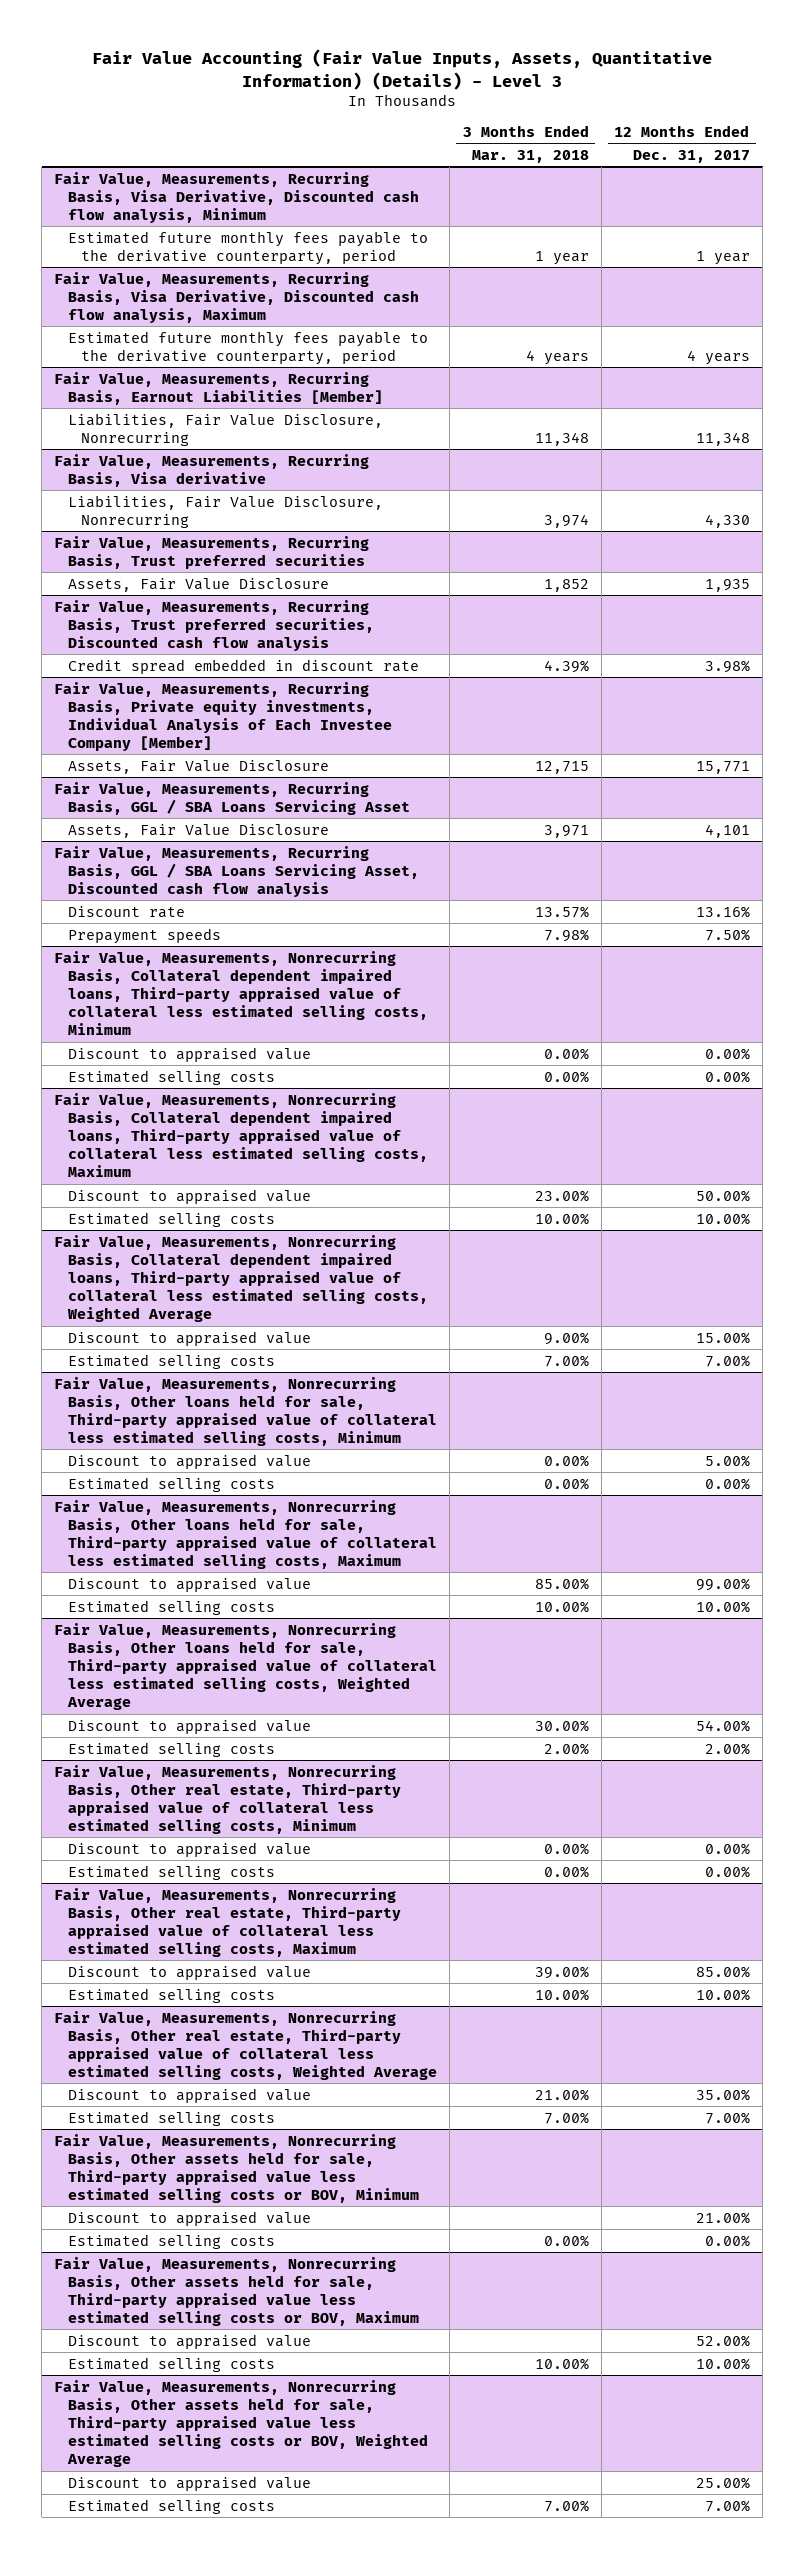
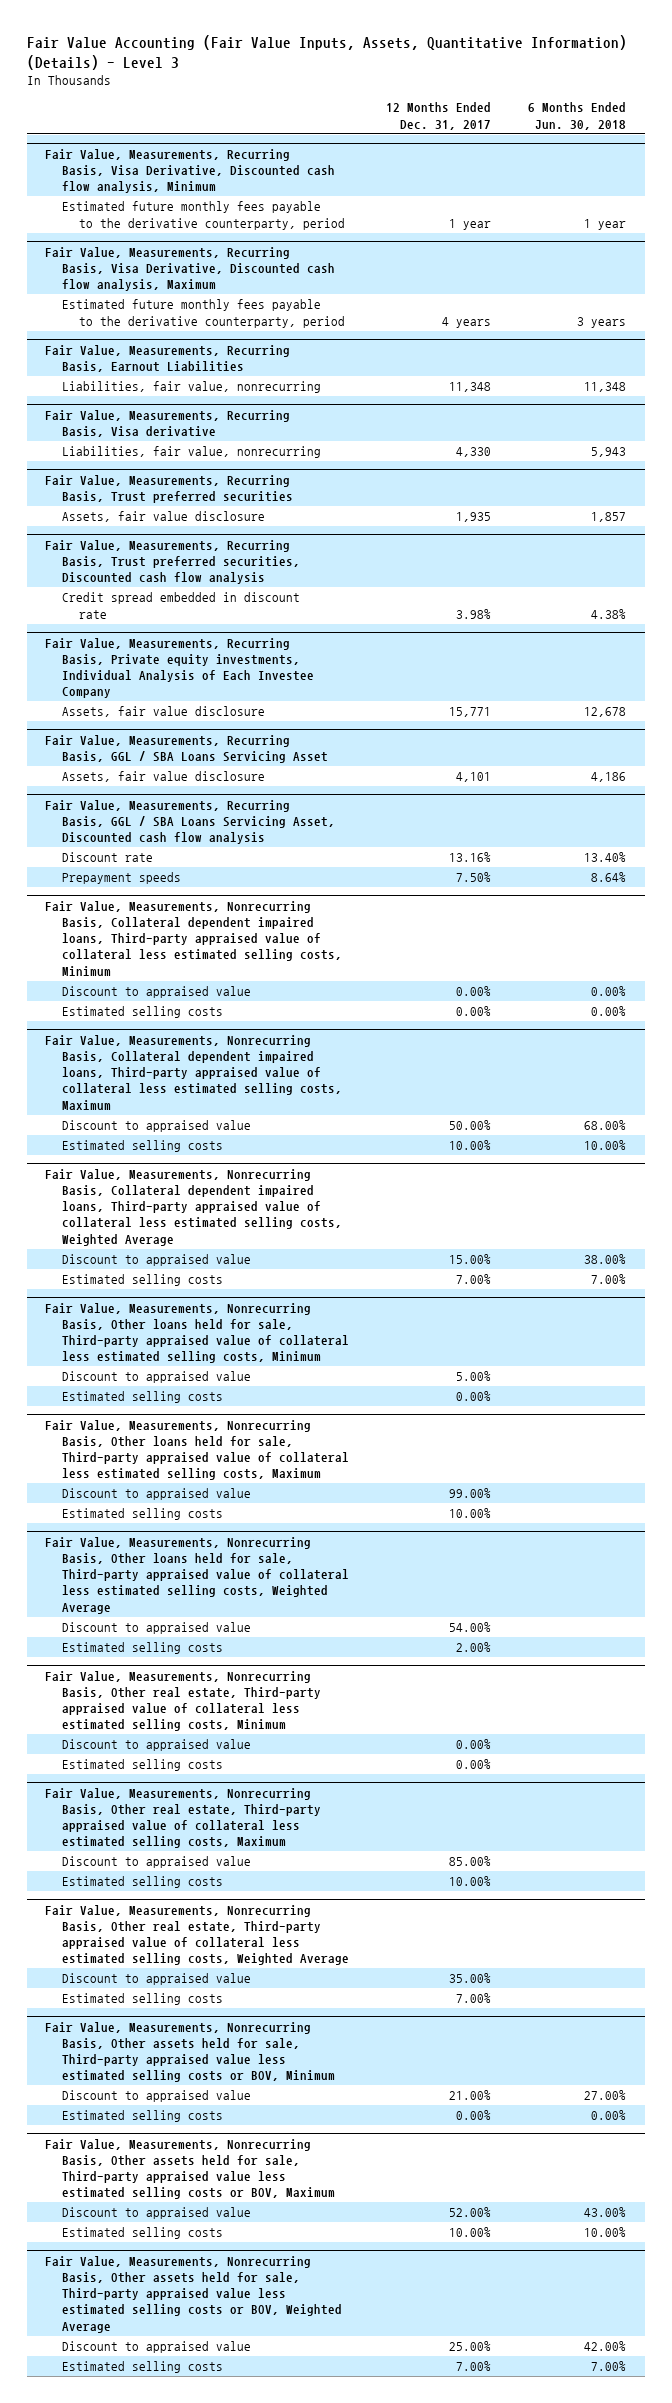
- | 3 Months Ended Mar. 31, 2018 | 12 Months Ended Dec. 31, 2017
+ | 12 Months Ended Dec. 31, 2017 | 6 Months Ended Jun. 30, 2018
- Fair Value, Measurements, Recurring Basis, Earnout Liabilities [Member]
- Liabilities, Fair Value Disclosure, Nonrecurring | 11,348 | 11,348
+ Fair Value, Measurements, Recurring Basis, Earnout Liabilities
+ Liabilities, fair value, nonrecurring | 11,348 | 11,348
@ Fair Value, Measurements, Recurring Basis, Visa derivative
- Liabilities, Fair Value Disclosure, Nonrecurring | 3,974 | 4,330
+ Liabilities, fair value, nonrecurring | 4,330 | 5,943
@ Fair Value, Measurements, Recurring Basis, Trust preferred securities
- Assets, Fair Value Disclosure | 1,852 | 1,935
+ Assets, fair value disclosure | 1,935 | 1,857
- Fair Value, Measurements, Recurring Basis, Private equity investments, Individual Analysis of Each Investee Company [Member]
- Assets, Fair Value Disclosure | 12,715 | 15,771
+ Fair Value, Measurements, Recurring Basis, Private equity investments, Individual Analysis of Each Investee Company
+ Assets, fair value disclosure | 15,771 | 12,678
@ Fair Value, Measurements, Recurring Basis, GGL / SBA Loans Servicing Asset
- Assets, Fair Value Disclosure | 3,971 | 4,101
+ Assets, fair value disclosure | 4,101 | 4,186

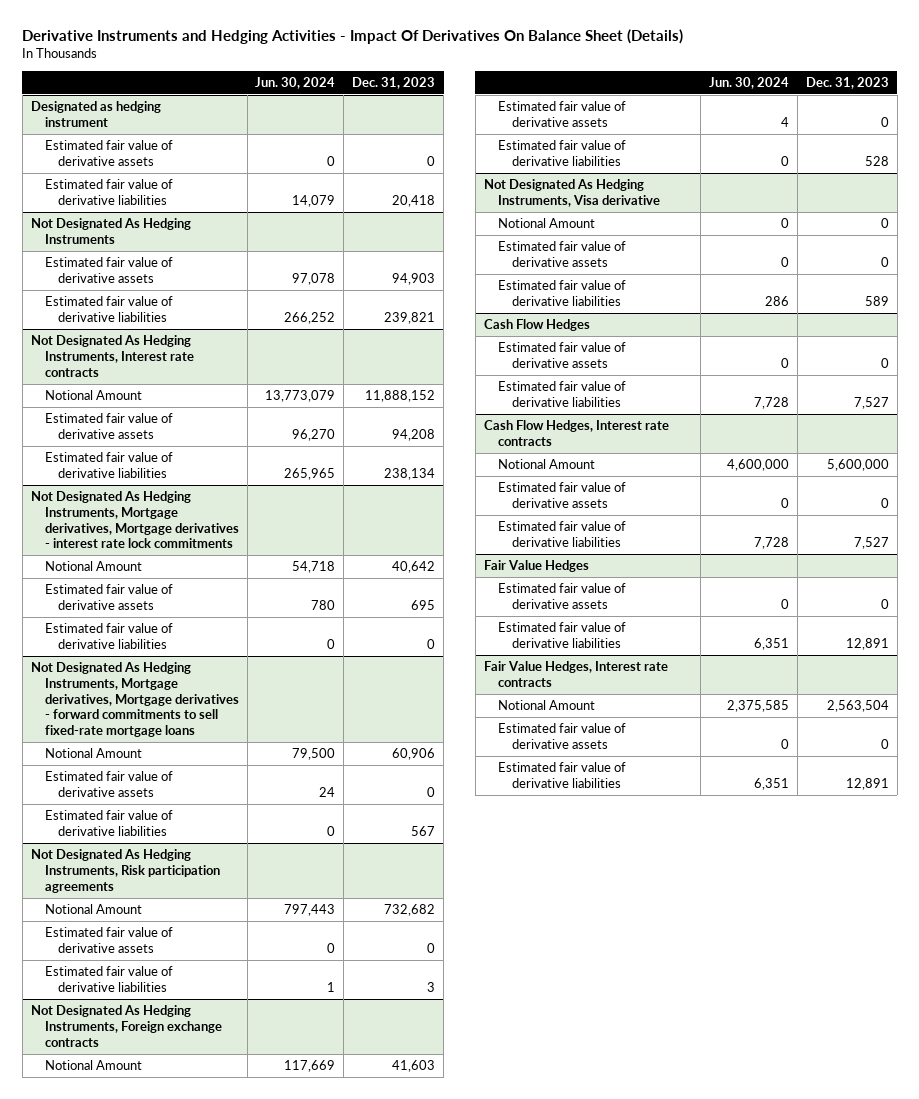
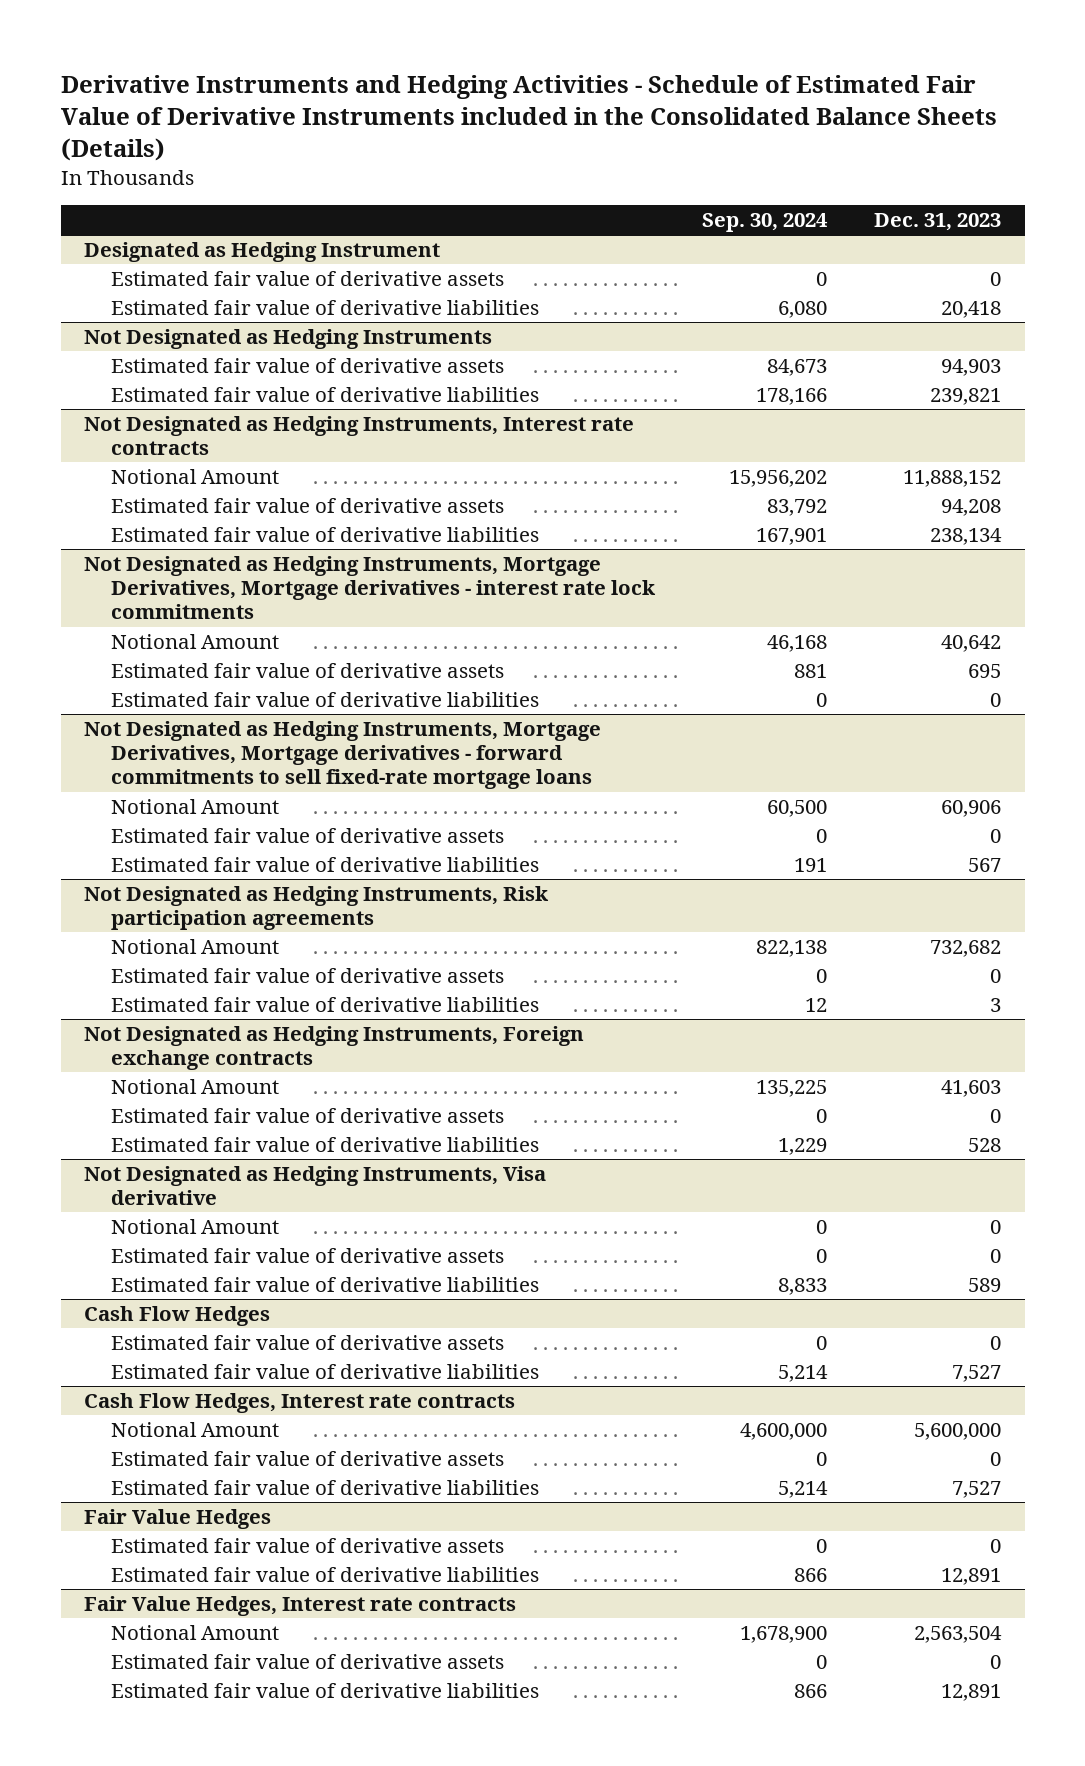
- Derivative Instruments and Hedging Activities - Impact Of Derivatives On Balance Sheet (Details)
+ Derivative Instruments and Hedging Activities - Schedule of Estimated Fair Value of Derivative Instruments included in the Consolidated Balance Sheets (Details)
- | Jun. 30, 2024 | Dec. 31, 2023
+ | Sep. 30, 2024 | Dec. 31, 2023
- Designated as hedging instrument
+ Designated as Hedging Instrument
- Not Designated As Hedging Instruments
+ Not Designated as Hedging Instruments
- Not Designated As Hedging Instruments, Interest rate contracts
+ Not Designated as Hedging Instruments, Interest rate contracts
- Not Designated As Hedging Instruments, Mortgage derivatives, Mortgage derivatives - interest rate lock commitments
+ Not Designated as Hedging Instruments, Mortgage Derivatives, Mortgage derivatives - interest rate lock commitments
- Not Designated As Hedging Instruments, Mortgage derivatives, Mortgage derivatives - forward commitments to sell fixed-rate mortgage loans
+ Not Designated as Hedging Instruments, Mortgage Derivatives, Mortgage derivatives - forward commitments to sell fixed-rate mortgage loans
- Not Designated As Hedging Instruments, Risk participation agreements
+ Not Designated as Hedging Instruments, Risk participation agreements
- Not Designated As Hedging Instruments, Foreign exchange contracts
+ Not Designated as Hedging Instruments, Foreign exchange contracts
- Not Designated As Hedging Instruments, Visa derivative
+ Not Designated as Hedging Instruments, Visa derivative

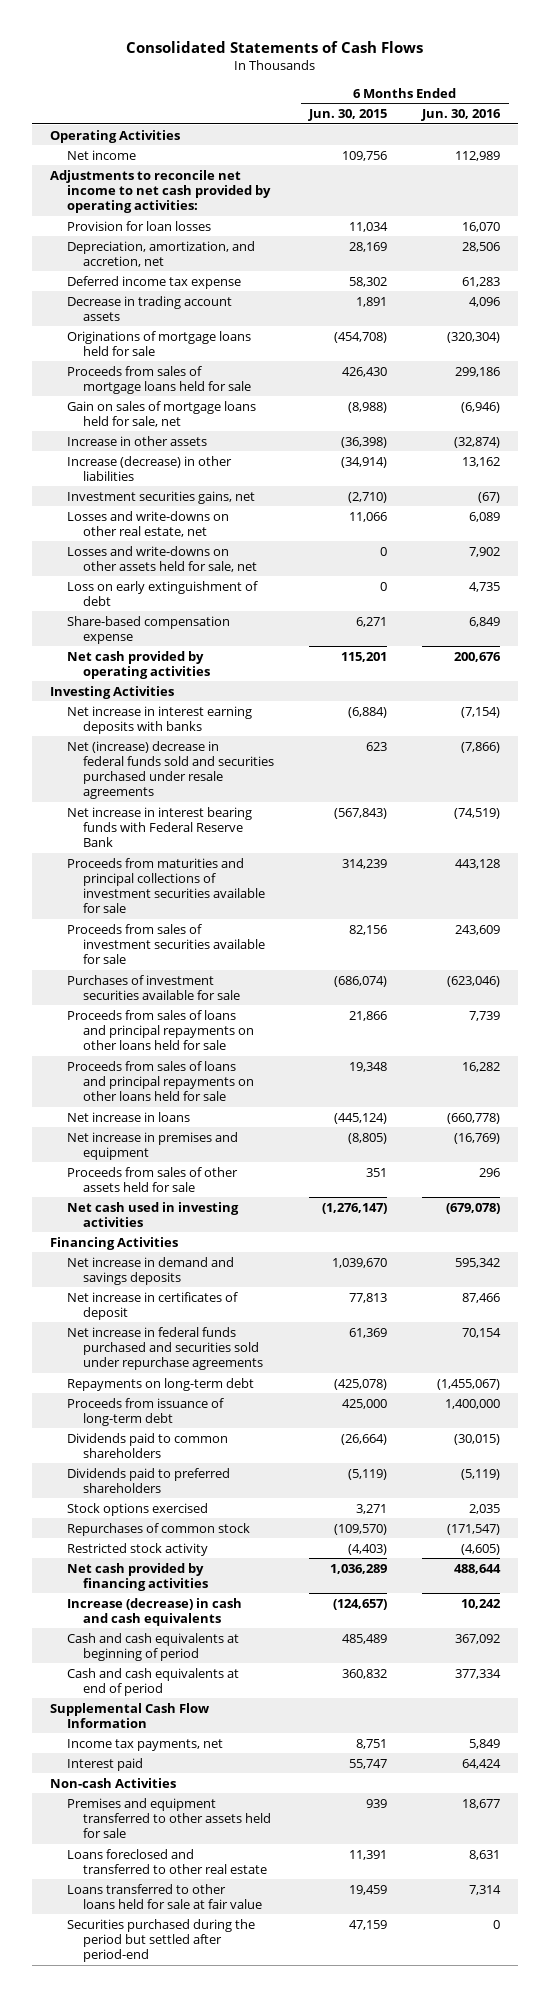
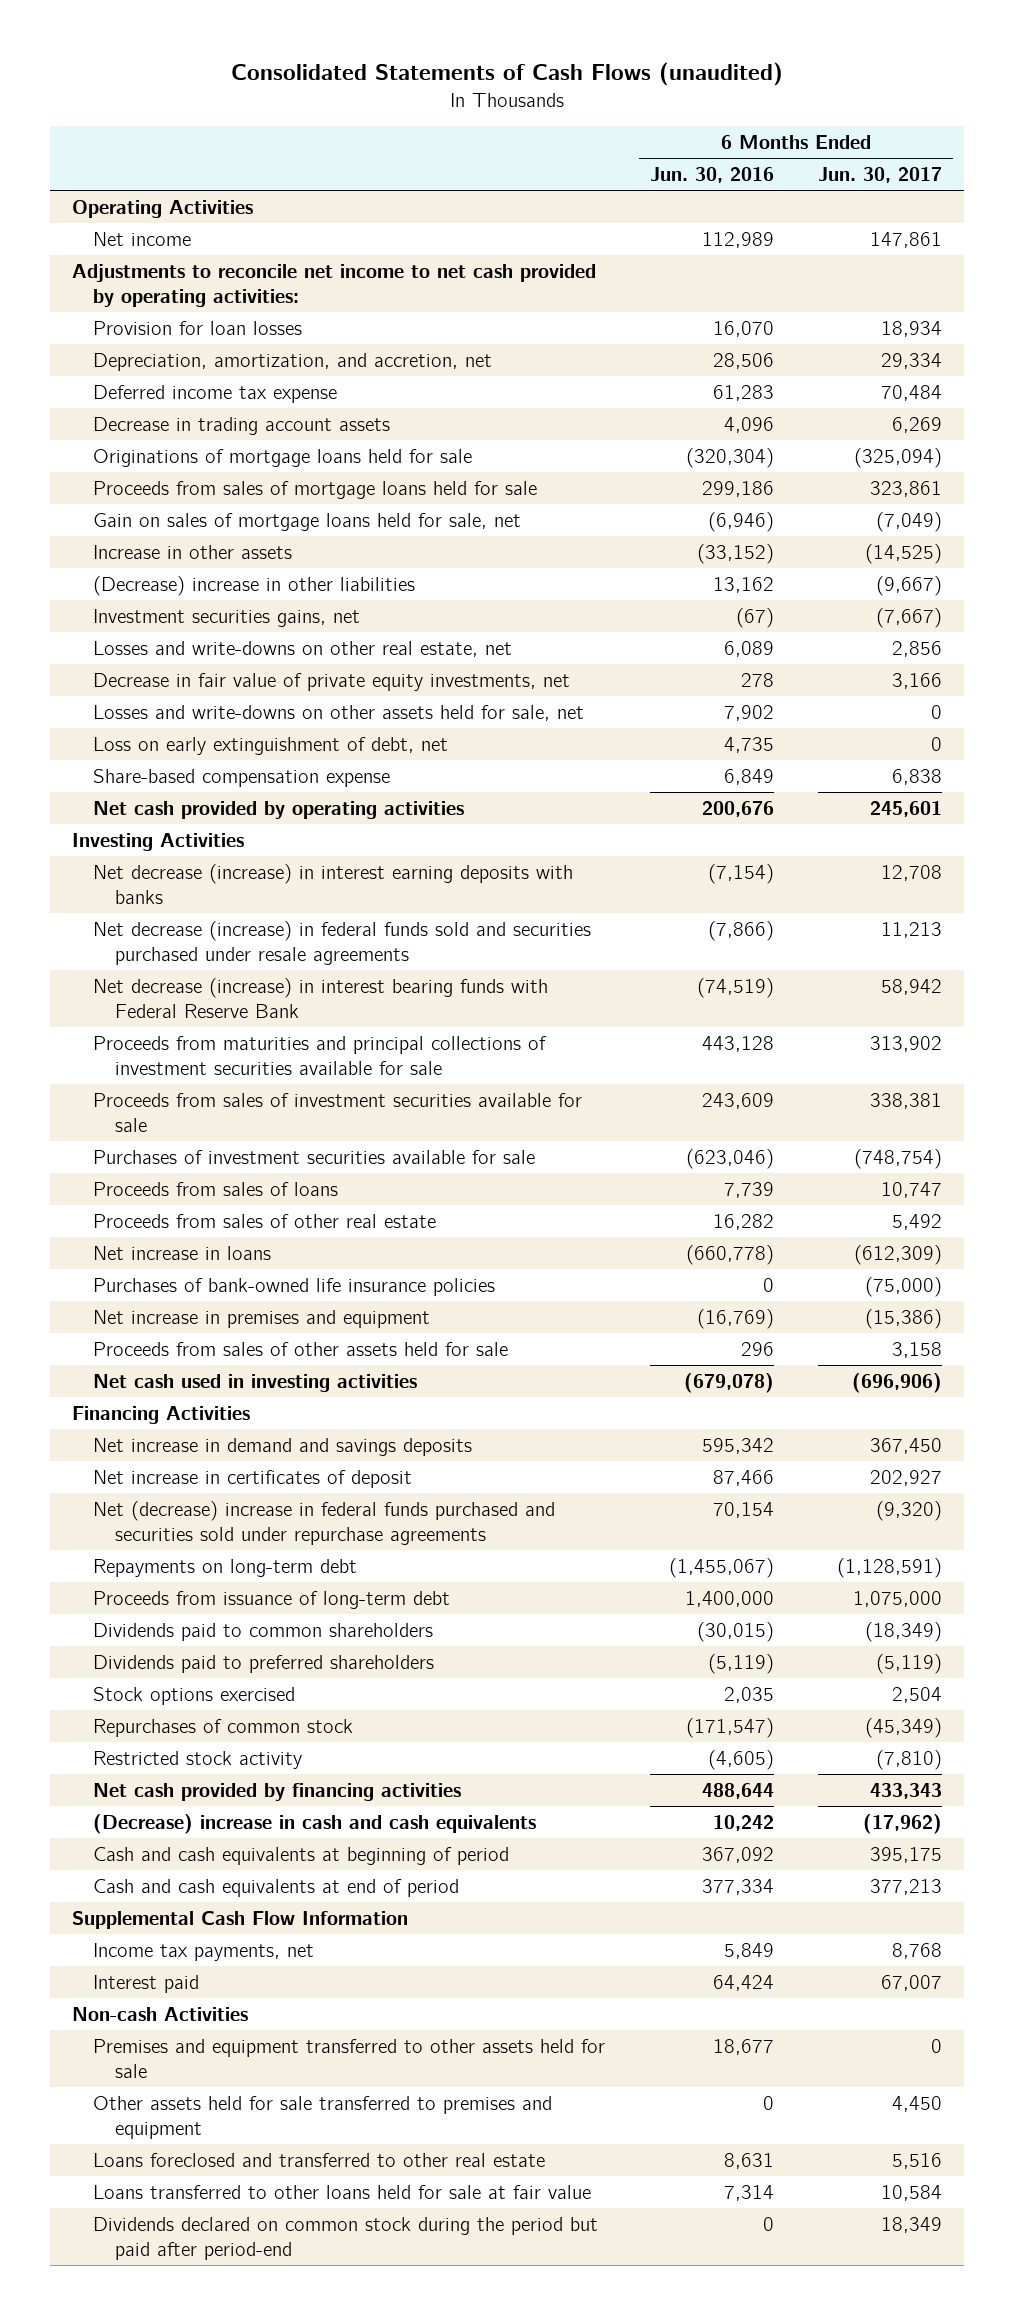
- Consolidated Statements of Cash Flows
+ Consolidated Statements of Cash Flows (unaudited)
- | 6 Months Ended Jun. 30, 2015 | 6 Months Ended Jun. 30, 2016
+ | 6 Months Ended Jun. 30, 2016 | 6 Months Ended Jun. 30, 2017
- Increase in other assets | (36,398) | (32,874)
- Increase (decrease) in other liabilities | (34,914) | 13,162
+ Increase in other assets | (33,152) | (14,525)
+ (Decrease) increase in other liabilities | 13,162 | (9,667)
+ Decrease in fair value of private equity investments, net | 278 | 3,166
- Loss on early extinguishment of debt | 0 | 4,735
+ Loss on early extinguishment of debt, net | 4,735 | 0
- Net increase in interest earning deposits with banks | (6,884) | (7,154)
- Net (increase) decrease in federal funds sold and securities purchased under resale agreements | 623 | (7,866)
- Net increase in interest bearing funds with Federal Reserve Bank | (567,843) | (74,519)
+ Net decrease (increase) in interest earning deposits with banks | (7,154) | 12,708
+ Net decrease (increase) in federal funds sold and securities purchased under resale agreements | (7,866) | 11,213
+ Net decrease (increase) in interest bearing funds with Federal Reserve Bank | (74,519) | 58,942
- Proceeds from sales of loans and principal repayments on other loans held for sale | 21,866 | 7,739
- Proceeds from sales of loans and principal repayments on other loans held for sale | 19,348 | 16,282
+ Proceeds from sales of loans | 7,739 | 10,747
+ Proceeds from sales of other real estate | 16,282 | 5,492
+ Purchases of bank-owned life insurance policies | 0 | (75,000)
- Net increase in federal funds purchased and securities sold under repurchase agreements | 61,369 | 70,154
+ Net (decrease) increase in federal funds purchased and securities sold under repurchase agreements | 70,154 | (9,320)
- Increase (decrease) in cash and cash equivalents | (124,657) | 10,242
+ (Decrease) increase in cash and cash equivalents | 10,242 | (17,962)
+ Other assets held for sale transferred to premises and equipment | 0 | 4,450
- Securities purchased during the period but settled after period-end | 47,159 | 0
+ Dividends declared on common stock during the period but paid after period-end | 0 | 18,349

